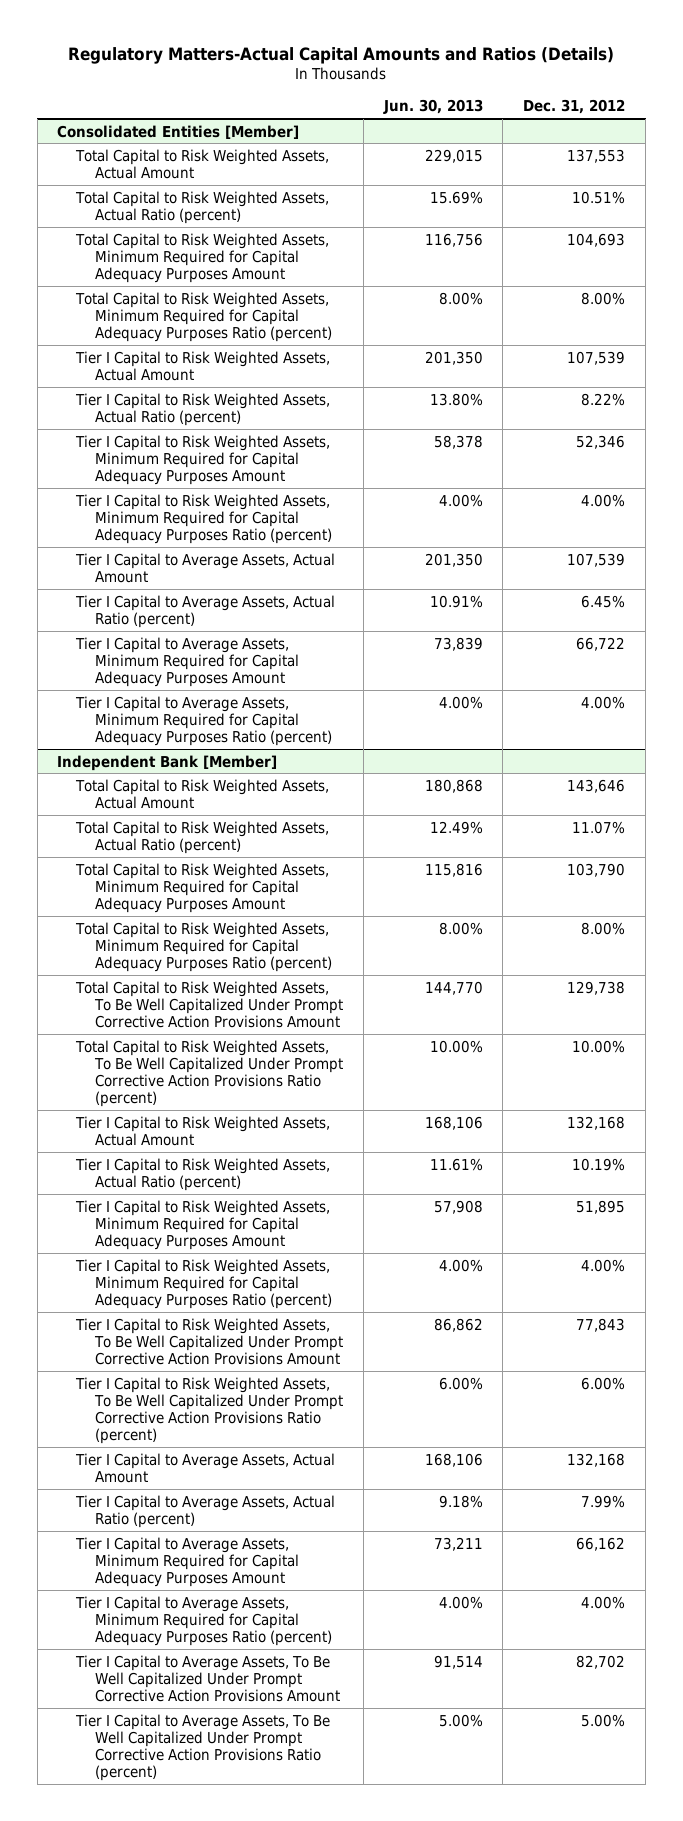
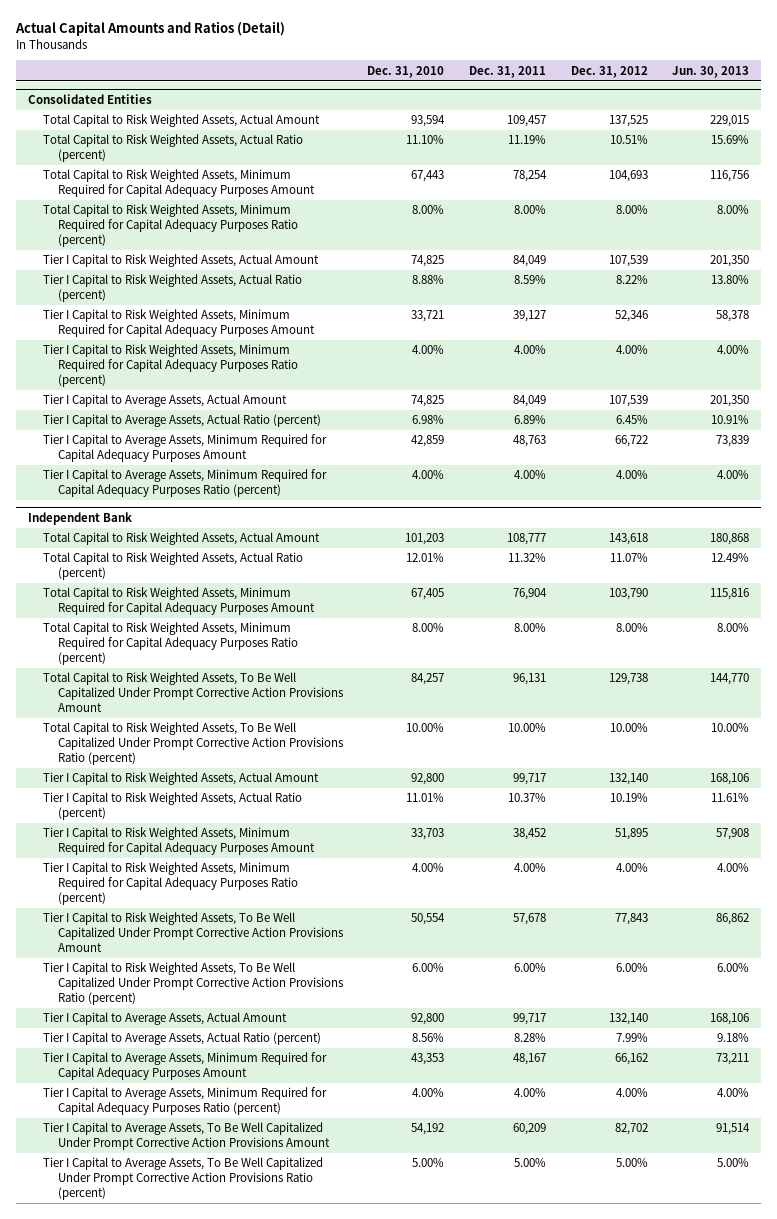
- Regulatory Matters-Actual Capital Amounts and Ratios (Details)
+ Actual Capital Amounts and Ratios (Detail)
- | Jun. 30, 2013 | Dec. 31, 2012
+ | Dec. 31, 2010 | Dec. 31, 2011 | Dec. 31, 2012 | Jun. 30, 2013
- Consolidated Entities [Member]
- Total Capital to Risk Weighted Assets, Actual Amount | 229,015 | 137,553
+ Consolidated Entities
+ Total Capital to Risk Weighted Assets, Actual Amount | 93,594 | 109,457 | 137,525 | 229,015
- Independent Bank [Member]
- Total Capital to Risk Weighted Assets, Actual Amount | 180,868 | 143,646
+ Independent Bank
+ Total Capital to Risk Weighted Assets, Actual Amount | 101,203 | 108,777 | 143,618 | 180,868
- Tier I Capital to Risk Weighted Assets, Actual Amount | 168,106 | 132,168
+ Tier I Capital to Risk Weighted Assets, Actual Amount | 92,800 | 99,717 | 132,140 | 168,106
- Tier I Capital to Average Assets, Actual Amount | 168,106 | 132,168
+ Tier I Capital to Average Assets, Actual Amount | 92,800 | 99,717 | 132,140 | 168,106

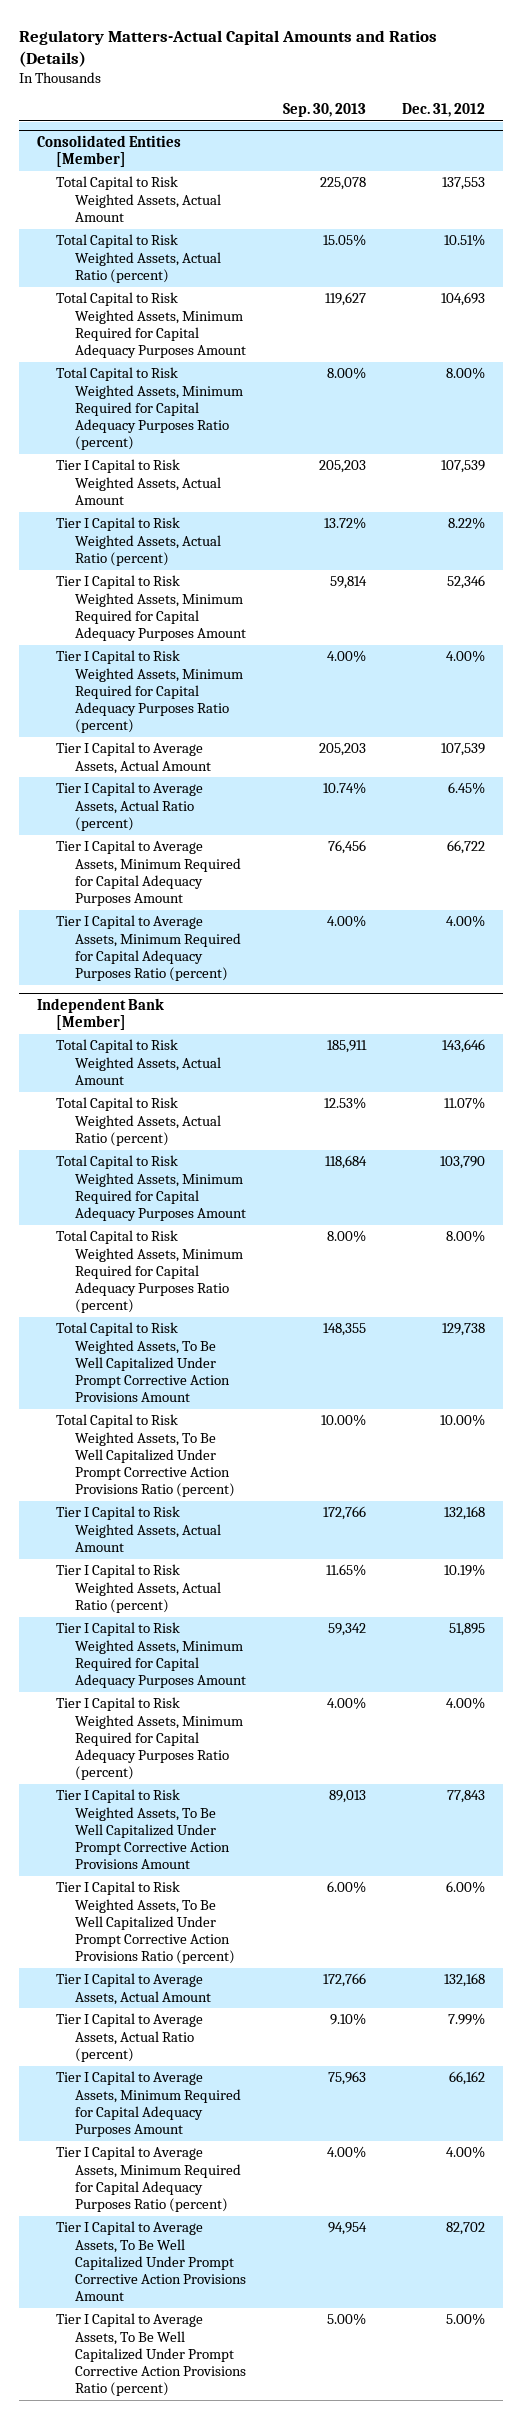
- Actual Capital Amounts and Ratios (Detail)
+ Regulatory Matters-Actual Capital Amounts and Ratios (Details)
- | Dec. 31, 2010 | Dec. 31, 2011 | Dec. 31, 2012 | Jun. 30, 2013
+ | Sep. 30, 2013 | Dec. 31, 2012
- Consolidated Entities
- Total Capital to Risk Weighted Assets, Actual Amount | 93,594 | 109,457 | 137,525 | 229,015
+ Consolidated Entities [Member]
+ Total Capital to Risk Weighted Assets, Actual Amount | 225,078 | 137,553
- Independent Bank
- Total Capital to Risk Weighted Assets, Actual Amount | 101,203 | 108,777 | 143,618 | 180,868
+ Independent Bank [Member]
+ Total Capital to Risk Weighted Assets, Actual Amount | 185,911 | 143,646
- Tier I Capital to Risk Weighted Assets, Actual Amount | 92,800 | 99,717 | 132,140 | 168,106
+ Tier I Capital to Risk Weighted Assets, Actual Amount | 172,766 | 132,168
- Tier I Capital to Average Assets, Actual Amount | 92,800 | 99,717 | 132,140 | 168,106
+ Tier I Capital to Average Assets, Actual Amount | 172,766 | 132,168

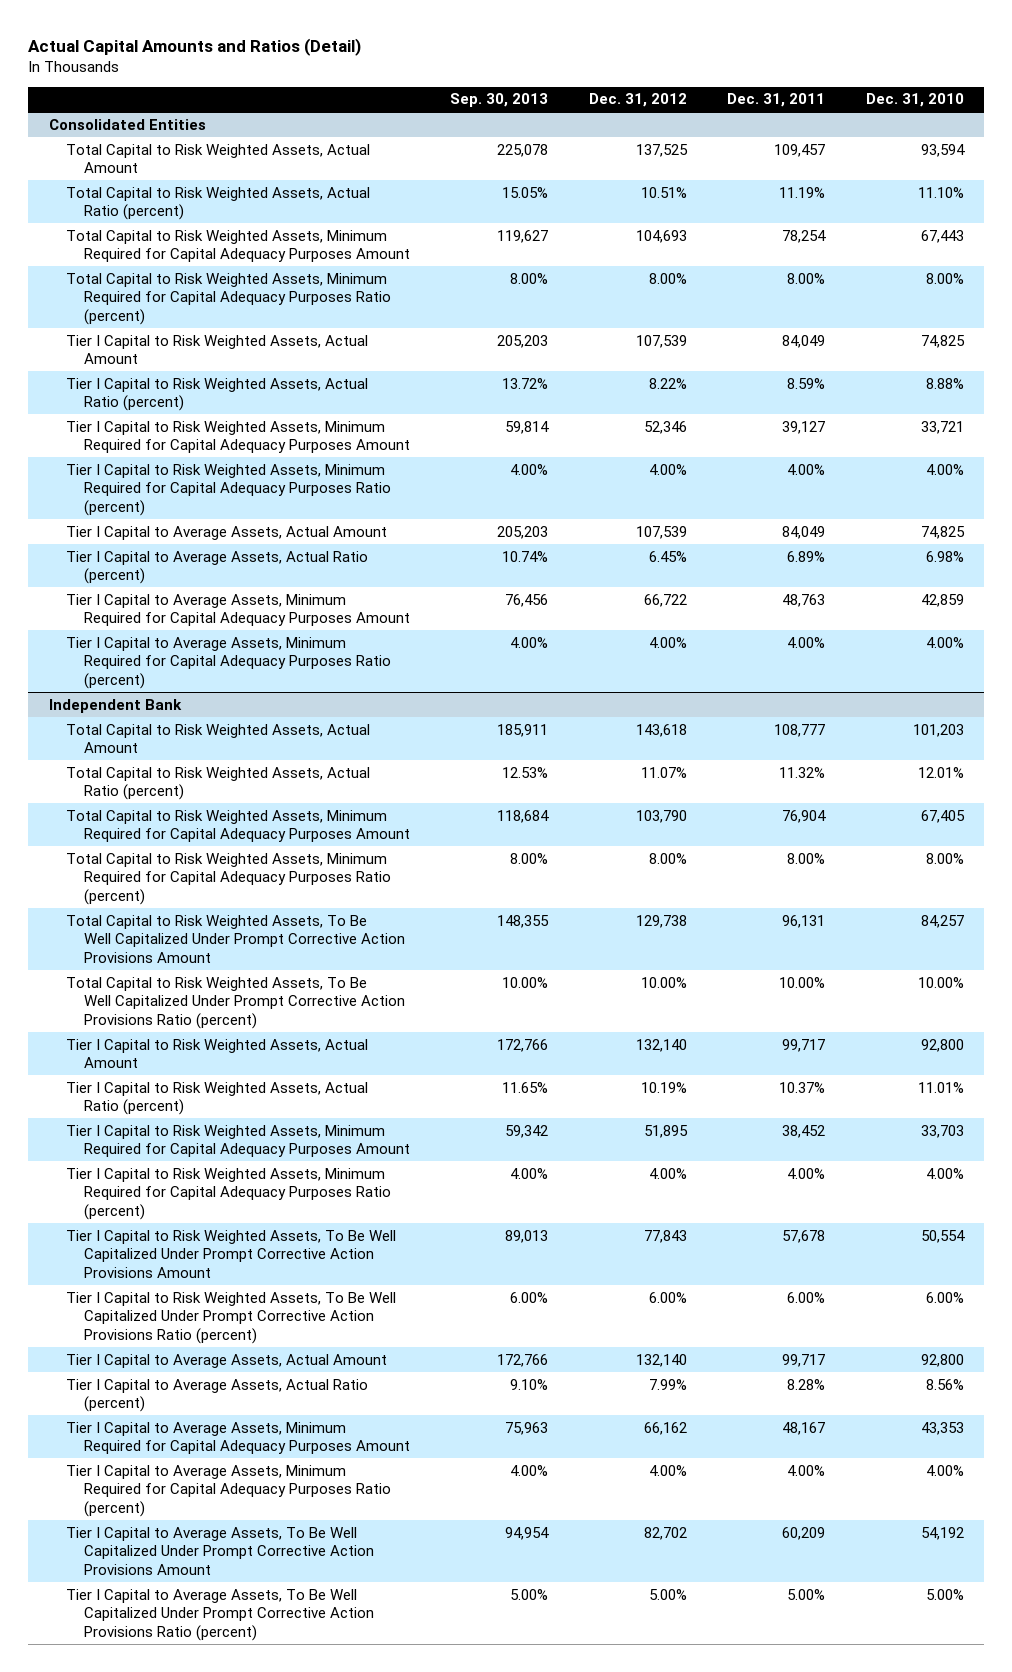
- Regulatory Matters-Actual Capital Amounts and Ratios (Details)
+ Actual Capital Amounts and Ratios (Detail)
- | Sep. 30, 2013 | Dec. 31, 2012
+ | Sep. 30, 2013 | Dec. 31, 2012 | Dec. 31, 2011 | Dec. 31, 2010
- Consolidated Entities [Member]
- Total Capital to Risk Weighted Assets, Actual Amount | 225,078 | 137,553
+ Consolidated Entities
+ Total Capital to Risk Weighted Assets, Actual Amount | 225,078 | 137,525 | 109,457 | 93,594
- Independent Bank [Member]
- Total Capital to Risk Weighted Assets, Actual Amount | 185,911 | 143,646
+ Independent Bank
+ Total Capital to Risk Weighted Assets, Actual Amount | 185,911 | 143,618 | 108,777 | 101,203
- Tier I Capital to Risk Weighted Assets, Actual Amount | 172,766 | 132,168
+ Tier I Capital to Risk Weighted Assets, Actual Amount | 172,766 | 132,140 | 99,717 | 92,800
- Tier I Capital to Average Assets, Actual Amount | 172,766 | 132,168
+ Tier I Capital to Average Assets, Actual Amount | 172,766 | 132,140 | 99,717 | 92,800

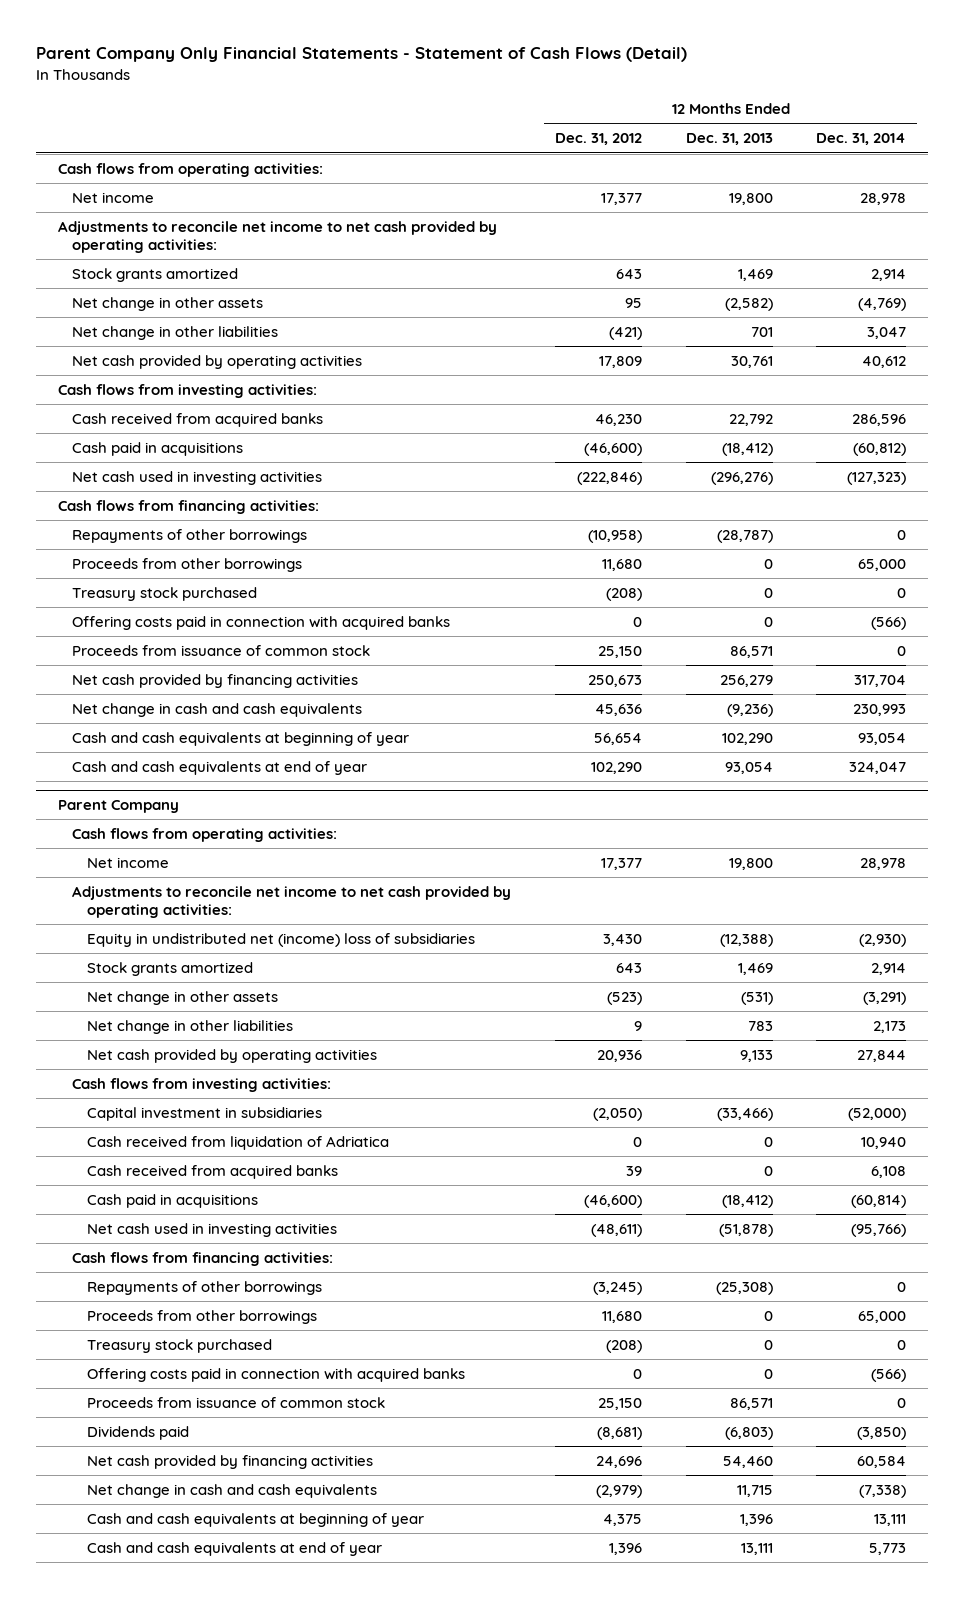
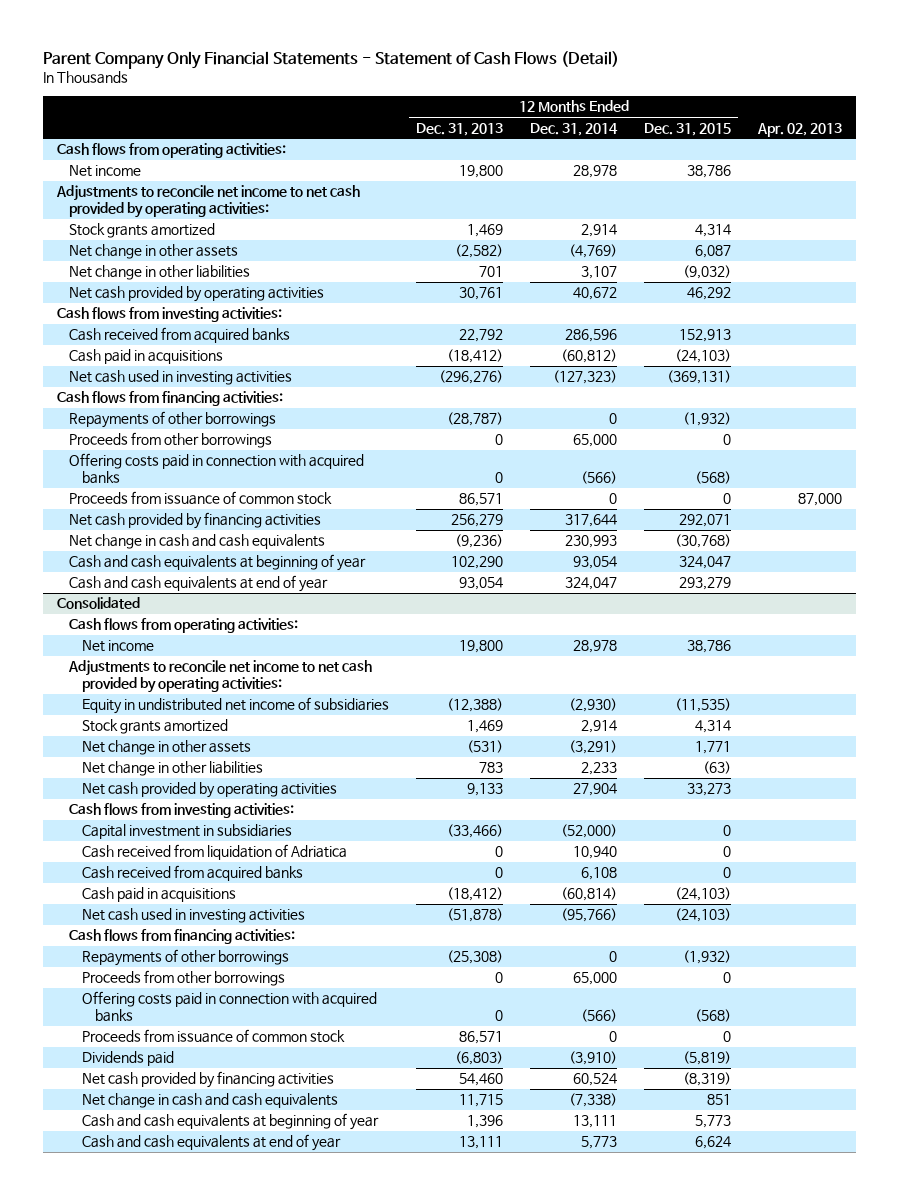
- | 12 Months Ended Dec. 31, 2012 | 12 Months Ended Dec. 31, 2013 | 12 Months Ended Dec. 31, 2014
+ | 12 Months Ended Dec. 31, 2013 | 12 Months Ended Dec. 31, 2014 | 12 Months Ended Dec. 31, 2015 | Apr. 02, 2013
- Net change in other liabilities | (421) | 701 | 3,047
- Net cash provided by operating activities | 17,809 | 30,761 | 40,612
+ Net change in other liabilities | 701 | 3,107 | (9,032) |
+ Net cash provided by operating activities | 30,761 | 40,672 | 46,292 |
- Treasury stock purchased | (208) | 0 | 0
- Net cash provided by financing activities | 250,673 | 256,279 | 317,704
+ Net cash provided by financing activities | 256,279 | 317,644 | 292,071 |
- Parent Company
+ Consolidated
- Equity in undistributed net (income) loss of subsidiaries | 3,430 | (12,388) | (2,930)
+ Equity in undistributed net income of subsidiaries | (12,388) | (2,930) | (11,535) |
- Net change in other liabilities | 9 | 783 | 2,173
- Net cash provided by operating activities | 20,936 | 9,133 | 27,844
+ Net change in other liabilities | 783 | 2,233 | (63) |
+ Net cash provided by operating activities | 9,133 | 27,904 | 33,273 |
- Treasury stock purchased | (208) | 0 | 0
- Dividends paid | (8,681) | (6,803) | (3,850)
- Net cash provided by financing activities | 24,696 | 54,460 | 60,584
+ Dividends paid | (6,803) | (3,910) | (5,819) |
+ Net cash provided by financing activities | 54,460 | 60,524 | (8,319) |

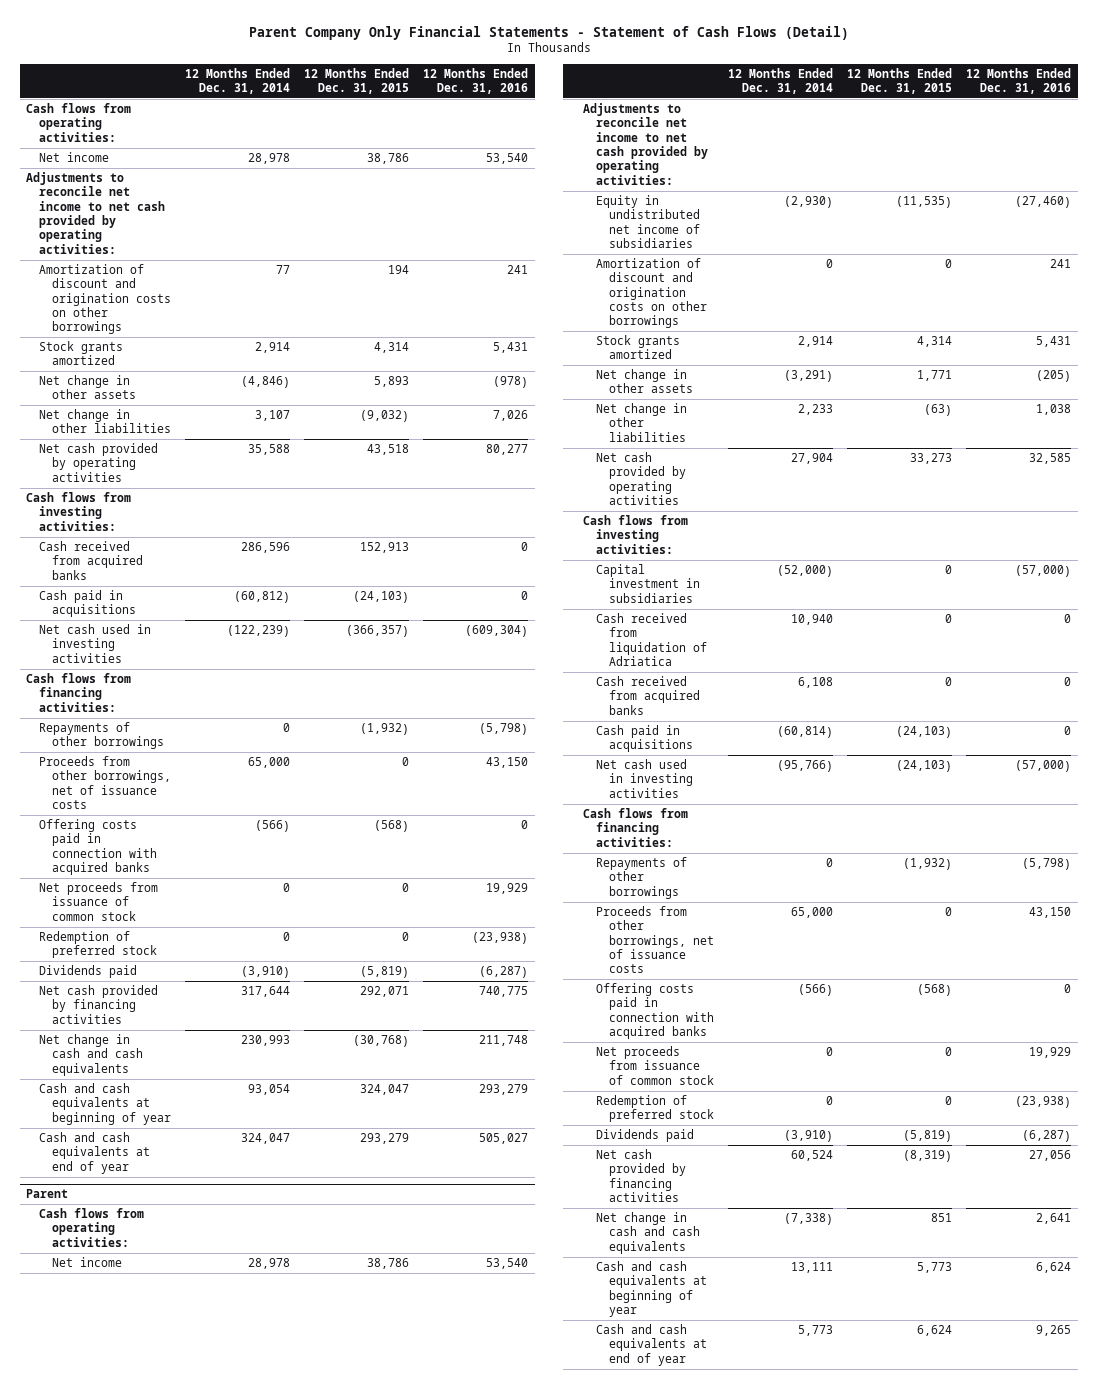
- | 12 Months Ended Dec. 31, 2013 | 12 Months Ended Dec. 31, 2014 | 12 Months Ended Dec. 31, 2015 | Apr. 02, 2013
+ | 12 Months Ended Dec. 31, 2014 | 12 Months Ended Dec. 31, 2015 | 12 Months Ended Dec. 31, 2016
+ Amortization of discount and origination costs on other borrowings | 77 | 194 | 241
- Net change in other assets | (2,582) | (4,769) | 6,087 |
+ Net change in other assets | (4,846) | 5,893 | (978)
- Net cash provided by operating activities | 30,761 | 40,672 | 46,292 |
+ Net cash provided by operating activities | 35,588 | 43,518 | 80,277
- Net cash used in investing activities | (296,276) | (127,323) | (369,131) |
+ Net cash used in investing activities | (122,239) | (366,357) | (609,304)
- Proceeds from other borrowings | 0 | 65,000 | 0 |
+ Proceeds from other borrowings, net of issuance costs | 65,000 | 0 | 43,150
- Proceeds from issuance of common stock | 86,571 | 0 | 0 | 87,000
+ Net proceeds from issuance of common stock | 0 | 0 | 19,929
+ Redemption of preferred stock | 0 | 0 | (23,938)
+ Dividends paid | (3,910) | (5,819) | (6,287)
- Consolidated
+ Parent
+ Amortization of discount and origination costs on other borrowings | 0 | 0 | 241
- Proceeds from other borrowings | 0 | 65,000 | 0 |
+ Proceeds from other borrowings, net of issuance costs | 65,000 | 0 | 43,150
- Proceeds from issuance of common stock | 86,571 | 0 | 0 |
+ Net proceeds from issuance of common stock | 0 | 0 | 19,929
+ Redemption of preferred stock | 0 | 0 | (23,938)

